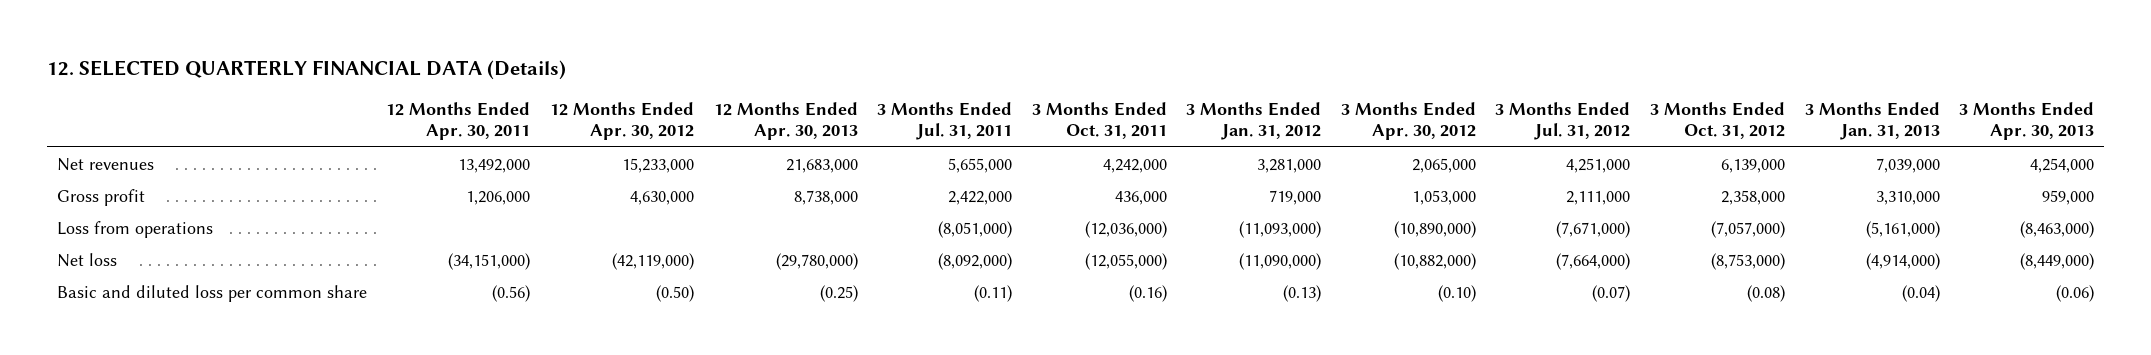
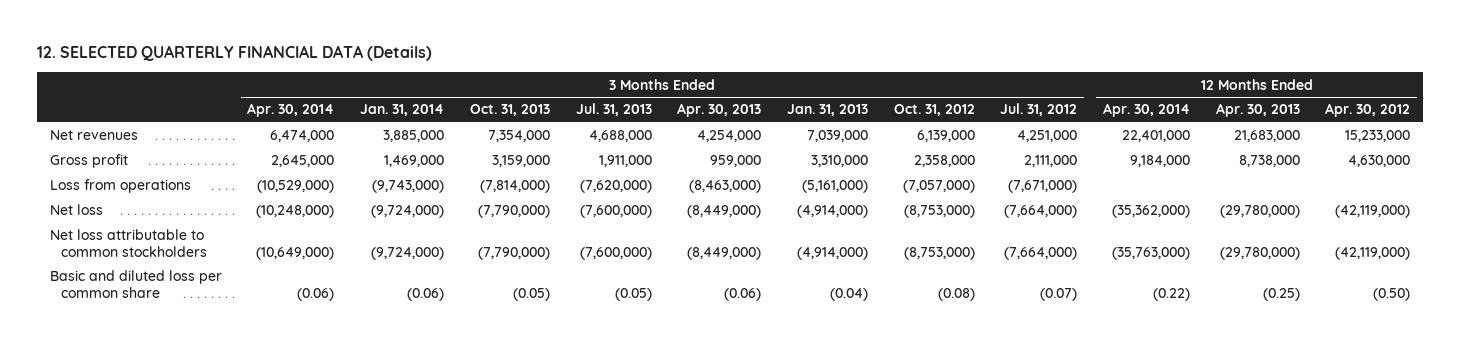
- | 12 Months Ended Apr. 30, 2011 | 12 Months Ended Apr. 30, 2012 | 12 Months Ended Apr. 30, 2013 | 3 Months Ended Jul. 31, 2011 | 3 Months Ended Oct. 31, 2011 | 3 Months Ended Jan. 31, 2012 | 3 Months Ended Apr. 30, 2012 | 3 Months Ended Jul. 31, 2012 | 3 Months Ended Oct. 31, 2012 | 3 Months Ended Jan. 31, 2013 | 3 Months Ended Apr. 30, 2013
+ | 3 Months Ended Apr. 30, 2014 | 3 Months Ended Jan. 31, 2014 | 3 Months Ended Oct. 31, 2013 | 3 Months Ended Jul. 31, 2013 | 3 Months Ended Apr. 30, 2013 | 3 Months Ended Jan. 31, 2013 | 3 Months Ended Oct. 31, 2012 | 3 Months Ended Jul. 31, 2012 | 12 Months Ended Apr. 30, 2014 | 12 Months Ended Apr. 30, 2013 | 12 Months Ended Apr. 30, 2012
+ Net loss attributable to common stockholders | (10,649,000) | (9,724,000) | (7,790,000) | (7,600,000) | (8,449,000) | (4,914,000) | (8,753,000) | (7,664,000) | (35,763,000) | (29,780,000) | (42,119,000)

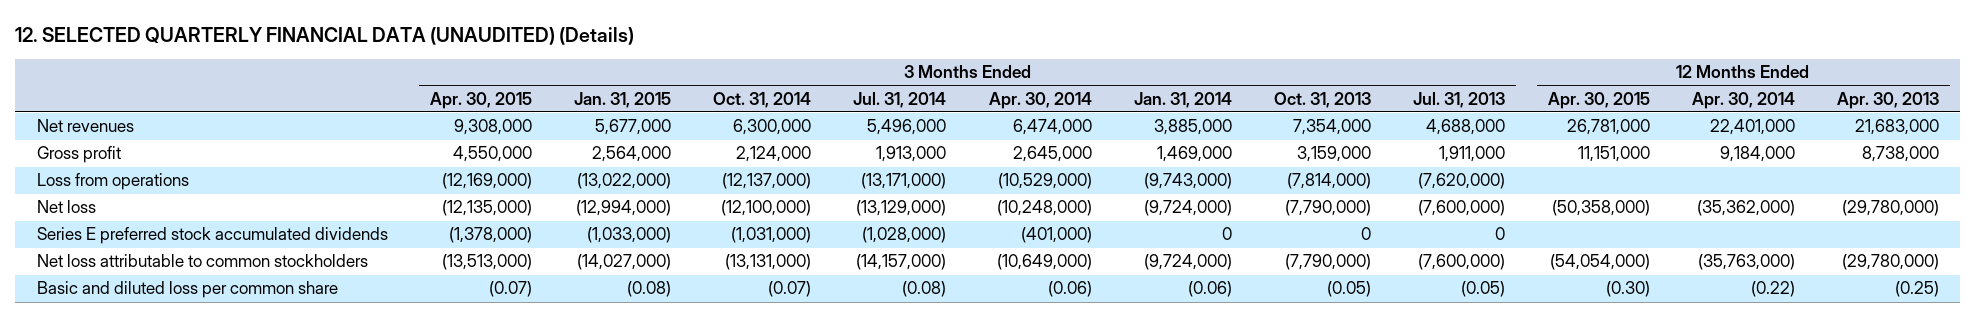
- 12. SELECTED QUARTERLY FINANCIAL DATA (Details)
+ 12. SELECTED QUARTERLY FINANCIAL DATA (UNAUDITED) (Details)
- | 3 Months Ended Apr. 30, 2014 | 3 Months Ended Jan. 31, 2014 | 3 Months Ended Oct. 31, 2013 | 3 Months Ended Jul. 31, 2013 | 3 Months Ended Apr. 30, 2013 | 3 Months Ended Jan. 31, 2013 | 3 Months Ended Oct. 31, 2012 | 3 Months Ended Jul. 31, 2012 | 12 Months Ended Apr. 30, 2014 | 12 Months Ended Apr. 30, 2013 | 12 Months Ended Apr. 30, 2012
+ | 3 Months Ended Apr. 30, 2015 | 3 Months Ended Jan. 31, 2015 | 3 Months Ended Oct. 31, 2014 | 3 Months Ended Jul. 31, 2014 | 3 Months Ended Apr. 30, 2014 | 3 Months Ended Jan. 31, 2014 | 3 Months Ended Oct. 31, 2013 | 3 Months Ended Jul. 31, 2013 | 12 Months Ended Apr. 30, 2015 | 12 Months Ended Apr. 30, 2014 | 12 Months Ended Apr. 30, 2013
+ Series E preferred stock accumulated dividends | (1,378,000) | (1,033,000) | (1,031,000) | (1,028,000) | (401,000) | 0 | 0 | 0 | | |

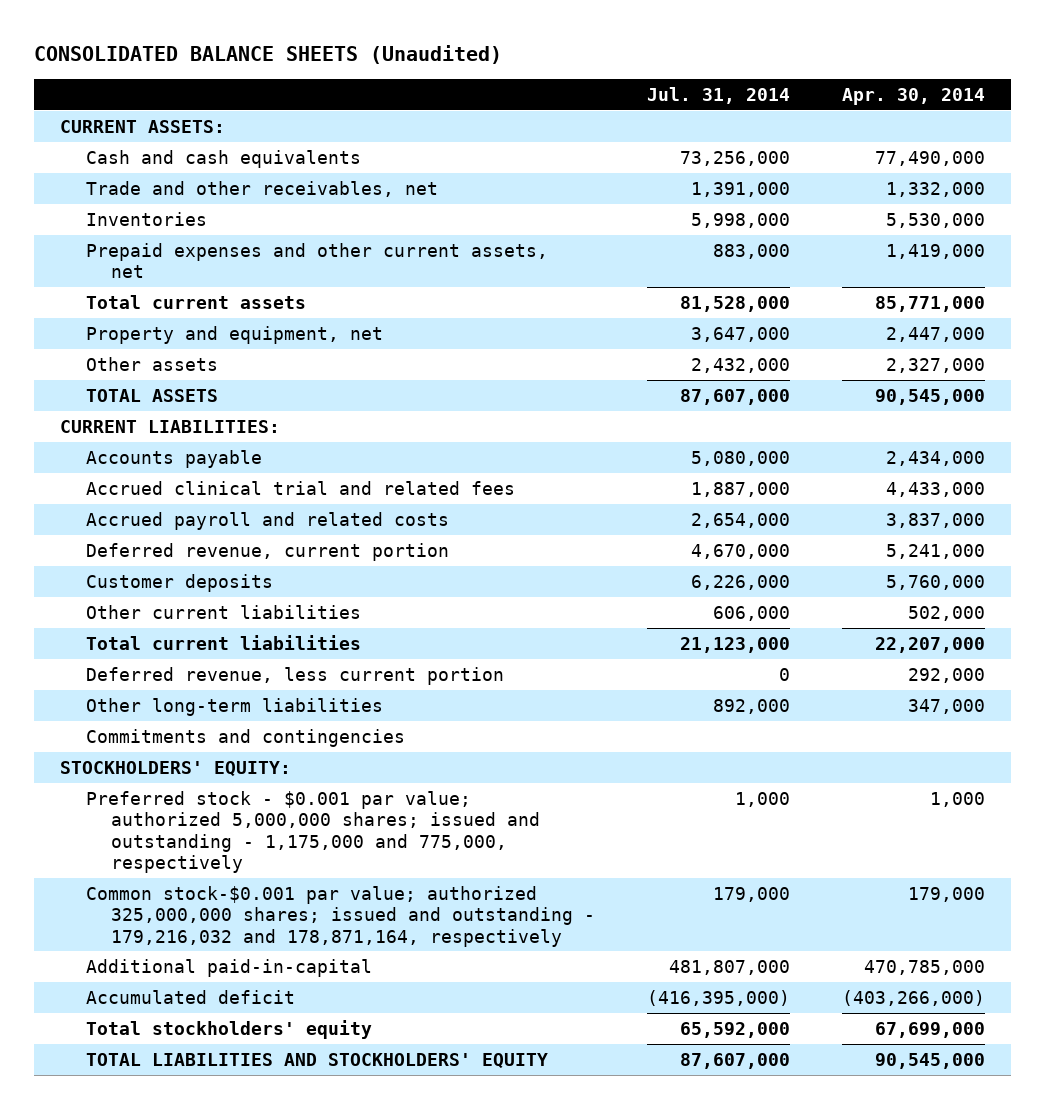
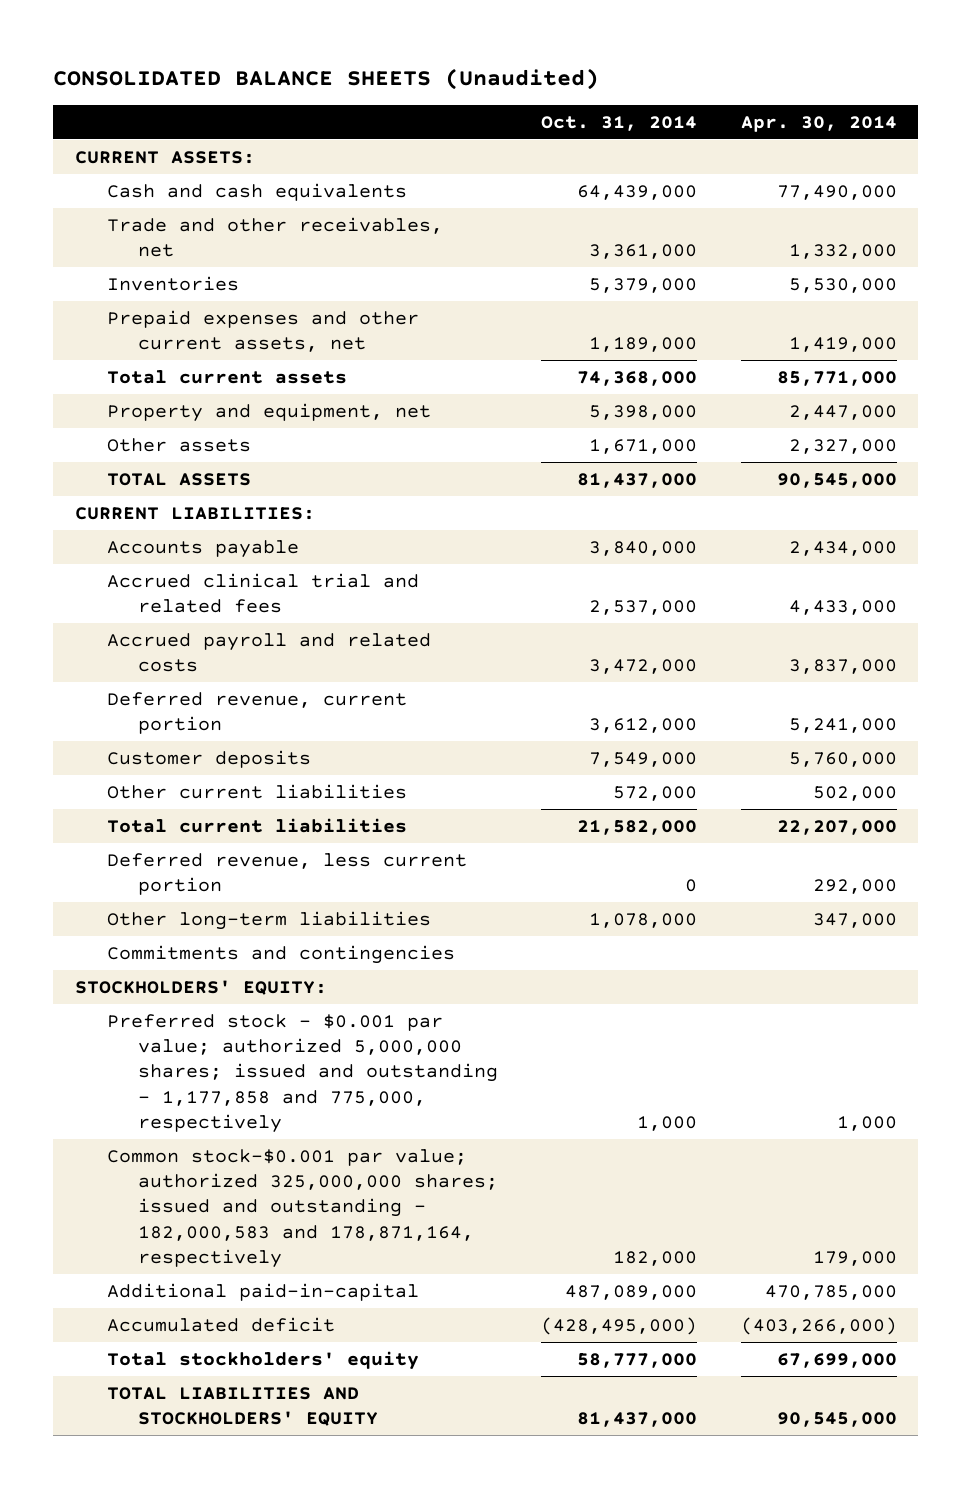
- | Jul. 31, 2014 | Apr. 30, 2014
+ | Oct. 31, 2014 | Apr. 30, 2014
- Preferred stock - $0.001 par value; authorized 5,000,000 shares; issued and outstanding - 1,175,000 and 775,000, respectively | 1,000 | 1,000
- Common stock-$0.001 par value; authorized 325,000,000 shares; issued and outstanding - 179,216,032 and 178,871,164, respectively | 179,000 | 179,000
+ Preferred stock - $0.001 par value; authorized 5,000,000 shares; issued and outstanding - 1,177,858 and 775,000, respectively | 1,000 | 1,000
+ Common stock-$0.001 par value; authorized 325,000,000 shares; issued and outstanding - 182,000,583 and 178,871,164, respectively | 182,000 | 179,000

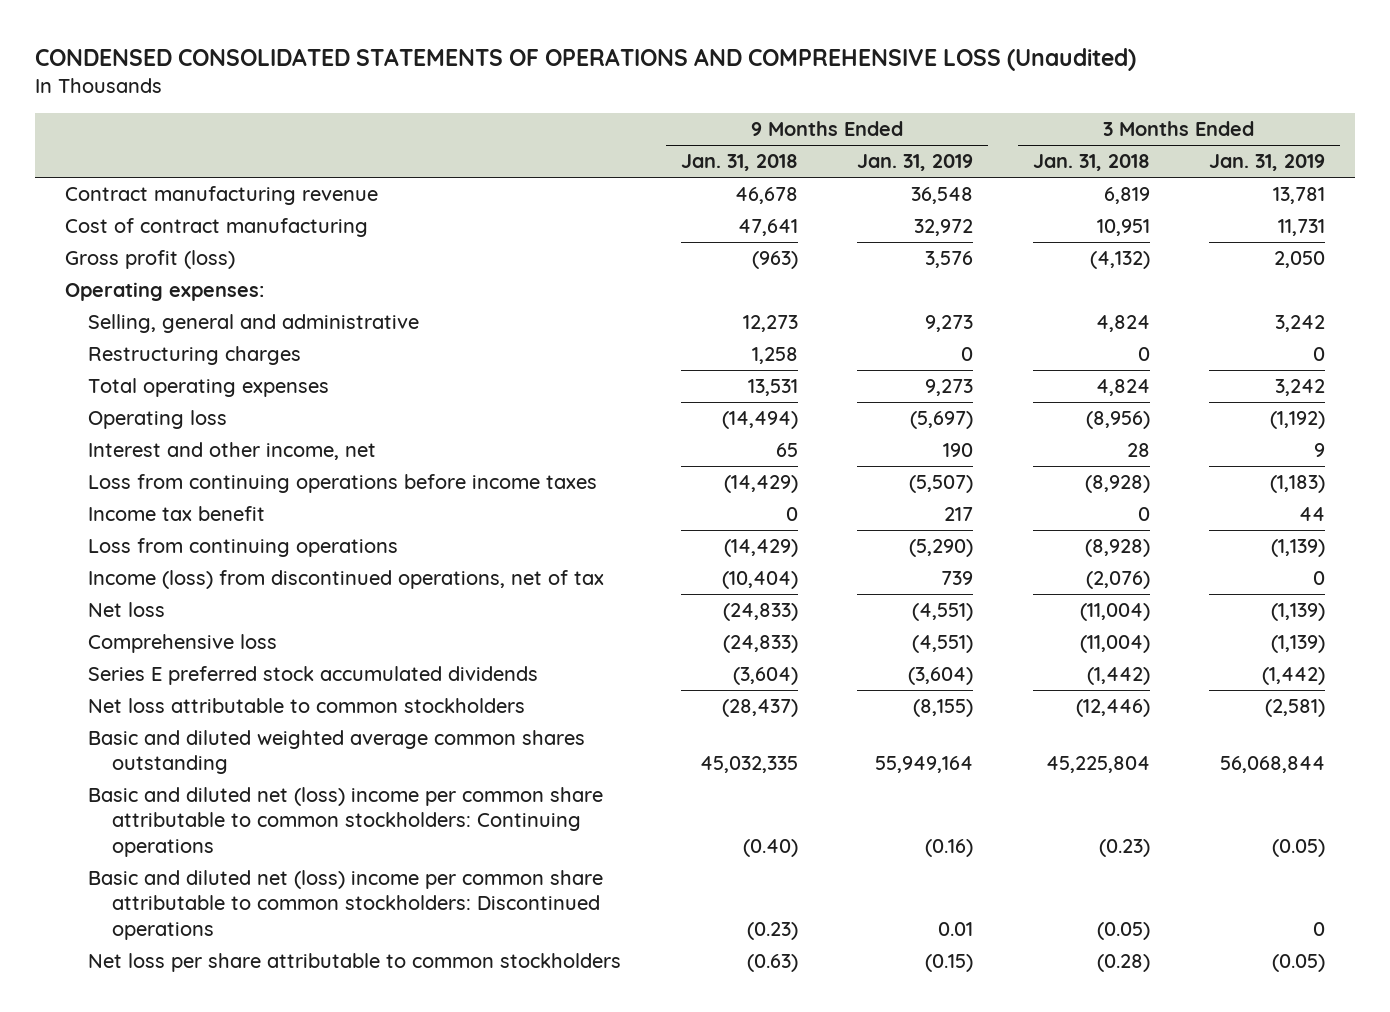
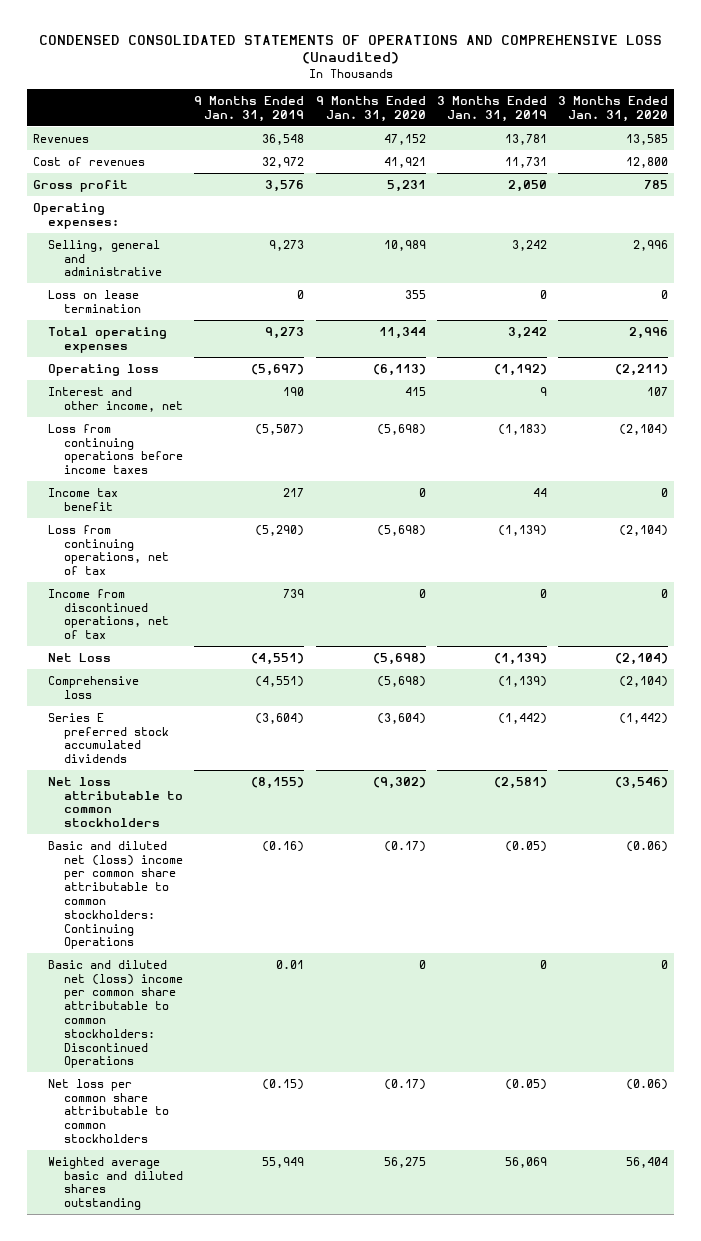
- | 9 Months Ended Jan. 31, 2018 | 9 Months Ended Jan. 31, 2019 | 3 Months Ended Jan. 31, 2018 | 3 Months Ended Jan. 31, 2019
+ | 9 Months Ended Jan. 31, 2019 | 9 Months Ended Jan. 31, 2020 | 3 Months Ended Jan. 31, 2019 | 3 Months Ended Jan. 31, 2020
- Contract manufacturing revenue | 46,678 | 36,548 | 6,819 | 13,781
- Cost of contract manufacturing | 47,641 | 32,972 | 10,951 | 11,731
- Gross profit (loss) | (963) | 3,576 | (4,132) | 2,050
+ Revenues | 36,548 | 47,152 | 13,781 | 13,585
+ Cost of revenues | 32,972 | 41,921 | 11,731 | 12,800
+ Gross profit | 3,576 | 5,231 | 2,050 | 785
- Restructuring charges | 1,258 | 0 | 0 | 0
+ Loss on lease termination | 0 | 355 | 0 | 0
- Loss from continuing operations | (14,429) | (5,290) | (8,928) | (1,139)
- Income (loss) from discontinued operations, net of tax | (10,404) | 739 | (2,076) | 0
- Net loss | (24,833) | (4,551) | (11,004) | (1,139)
+ Loss from continuing operations, net of tax | (5,290) | (5,698) | (1,139) | (2,104)
+ Income from discontinued operations, net of tax | 739 | 0 | 0 | 0
+ Net Loss | (4,551) | (5,698) | (1,139) | (2,104)
- Basic and diluted weighted average common shares outstanding | 45,032,335 | 55,949,164 | 45,225,804 | 56,068,844
- Basic and diluted net (loss) income per common share attributable to common stockholders: Continuing operations | (0.40) | (0.16) | (0.23) | (0.05)
- Basic and diluted net (loss) income per common share attributable to common stockholders: Discontinued operations | (0.23) | 0.01 | (0.05) | 0
- Net loss per share attributable to common stockholders | (0.63) | (0.15) | (0.28) | (0.05)
+ Basic and diluted net (loss) income per common share attributable to common stockholders: Continuing Operations | (0.16) | (0.17) | (0.05) | (0.06)
+ Basic and diluted net (loss) income per common share attributable to common stockholders: Discontinued Operations | 0.01 | 0 | 0 | 0
+ Net loss per common share attributable to common stockholders | (0.15) | (0.17) | (0.05) | (0.06)
+ Weighted average basic and diluted shares outstanding | 55,949 | 56,275 | 56,069 | 56,404

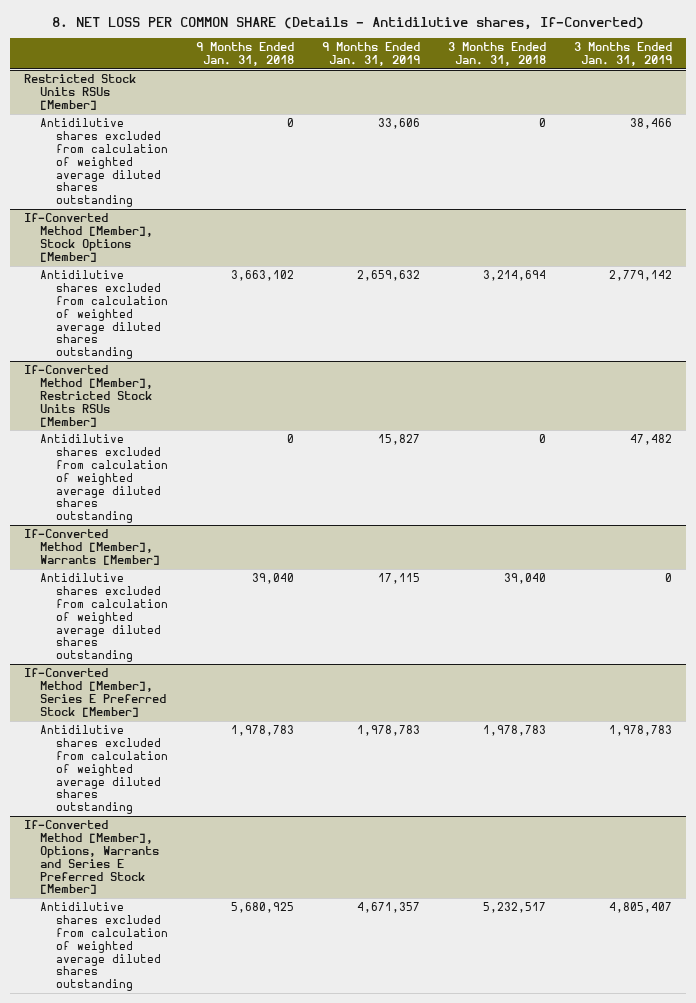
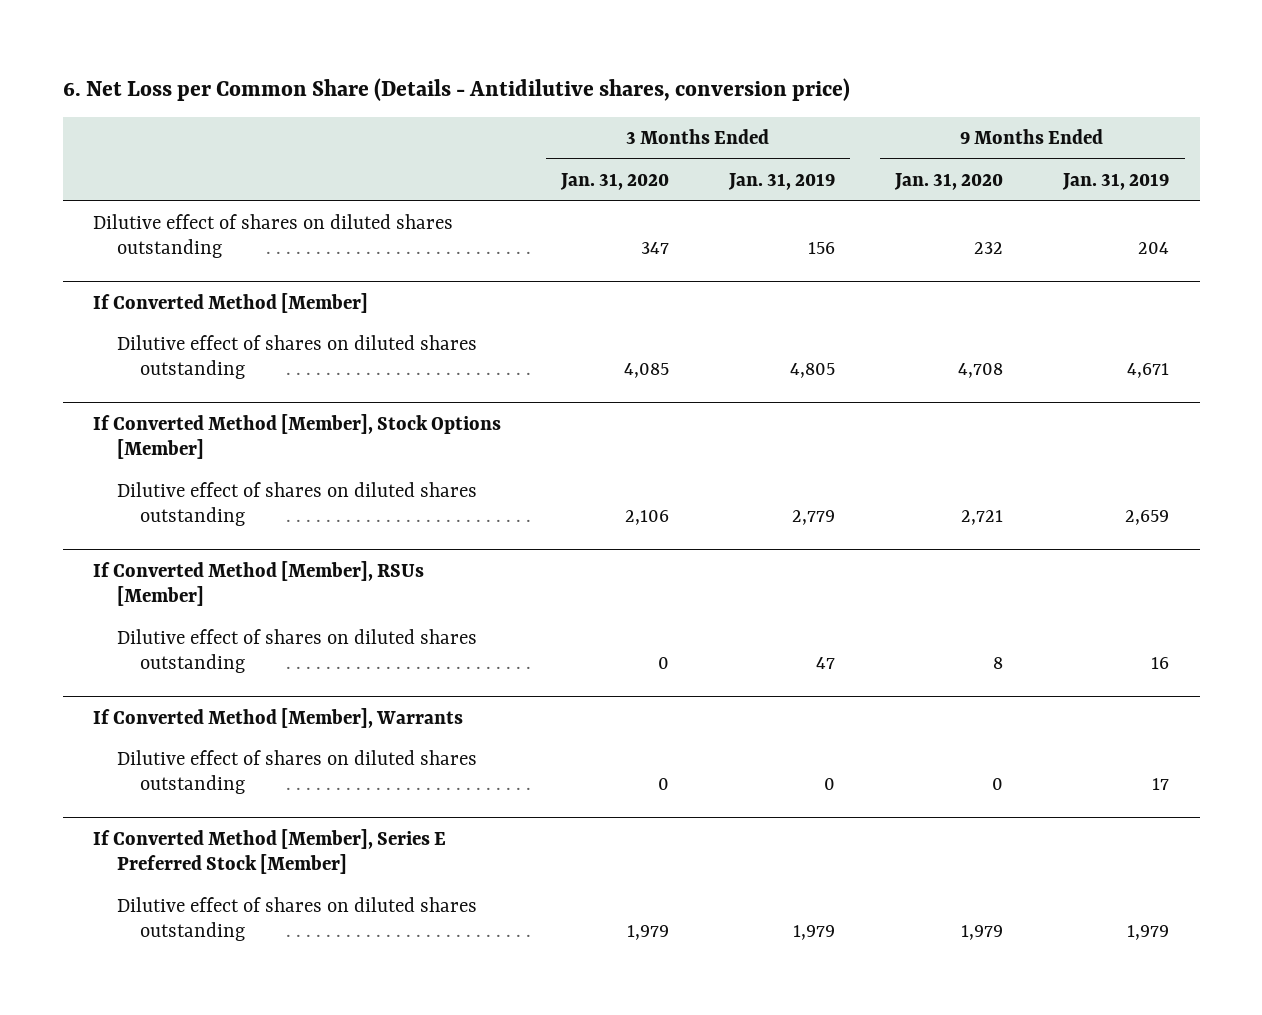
- 8. NET LOSS PER COMMON SHARE (Details - Antidilutive shares, If-Converted)
+ 6. Net Loss per Common Share (Details - Antidilutive shares, conversion price)
- | 9 Months Ended Jan. 31, 2018 | 9 Months Ended Jan. 31, 2019 | 3 Months Ended Jan. 31, 2018 | 3 Months Ended Jan. 31, 2019
+ | 3 Months Ended Jan. 31, 2020 | 3 Months Ended Jan. 31, 2019 | 9 Months Ended Jan. 31, 2020 | 9 Months Ended Jan. 31, 2019
- Restricted Stock Units RSUs [Member]
- Antidilutive shares excluded from calculation of weighted average diluted shares outstanding | 0 | 33,606 | 0 | 38,466
- If-Converted Method [Member], Stock Options [Member]
- Antidilutive shares excluded from calculation of weighted average diluted shares outstanding | 3,663,102 | 2,659,632 | 3,214,694 | 2,779,142
- If-Converted Method [Member], Restricted Stock Units RSUs [Member]
- Antidilutive shares excluded from calculation of weighted average diluted shares outstanding | 0 | 15,827 | 0 | 47,482
- If-Converted Method [Member], Warrants [Member]
- Antidilutive shares excluded from calculation of weighted average diluted shares outstanding | 39,040 | 17,115 | 39,040 | 0
- If-Converted Method [Member], Series E Preferred Stock [Member]
- Antidilutive shares excluded from calculation of weighted average diluted shares outstanding | 1,978,783 | 1,978,783 | 1,978,783 | 1,978,783
- If-Converted Method [Member], Options, Warrants and Series E Preferred Stock [Member]
- Antidilutive shares excluded from calculation of weighted average diluted shares outstanding | 5,680,925 | 4,671,357 | 5,232,517 | 4,805,407
+ Dilutive effect of shares on diluted shares outstanding | 347 | 156 | 232 | 204
+ If Converted Method [Member]
+ Dilutive effect of shares on diluted shares outstanding | 4,085 | 4,805 | 4,708 | 4,671
+ If Converted Method [Member], Stock Options [Member]
+ Dilutive effect of shares on diluted shares outstanding | 2,106 | 2,779 | 2,721 | 2,659
+ If Converted Method [Member], RSUs [Member]
+ Dilutive effect of shares on diluted shares outstanding | 0 | 47 | 8 | 16
+ If Converted Method [Member], Warrants
+ Dilutive effect of shares on diluted shares outstanding | 0 | 0 | 0 | 17
+ If Converted Method [Member], Series E Preferred Stock [Member]
+ Dilutive effect of shares on diluted shares outstanding | 1,979 | 1,979 | 1,979 | 1,979

